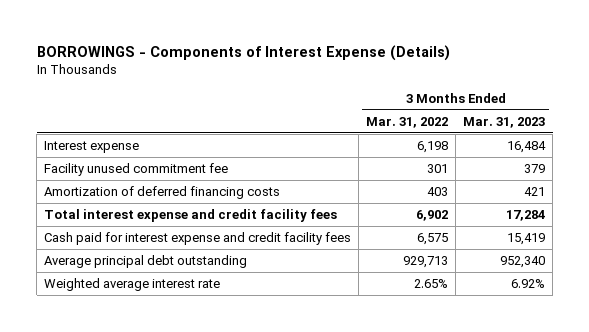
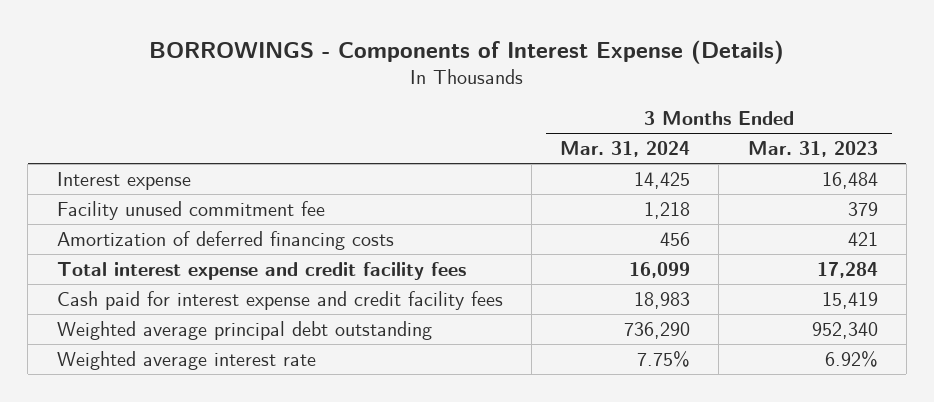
- | 3 Months Ended Mar. 31, 2022 | 3 Months Ended Mar. 31, 2023
+ | 3 Months Ended Mar. 31, 2024 | 3 Months Ended Mar. 31, 2023
- Average principal debt outstanding | 929,713 | 952,340
+ Weighted average principal debt outstanding | 736,290 | 952,340

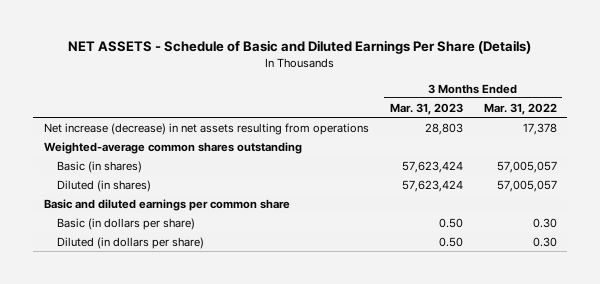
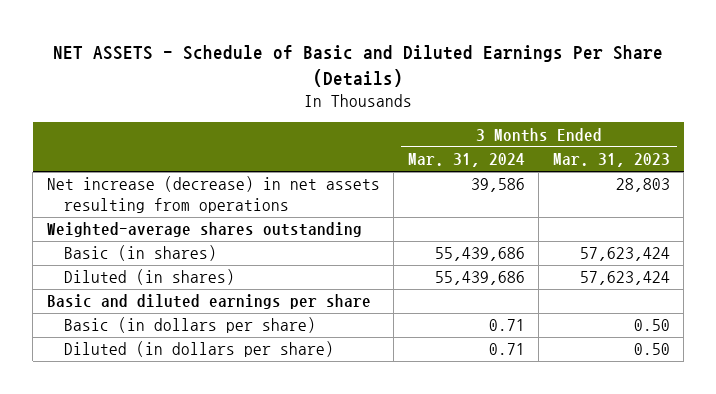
- | 3 Months Ended Mar. 31, 2023 | 3 Months Ended Mar. 31, 2022
+ | 3 Months Ended Mar. 31, 2024 | 3 Months Ended Mar. 31, 2023
- Weighted-average common shares outstanding
+ Weighted-average shares outstanding
- Basic and diluted earnings per common share
+ Basic and diluted earnings per share

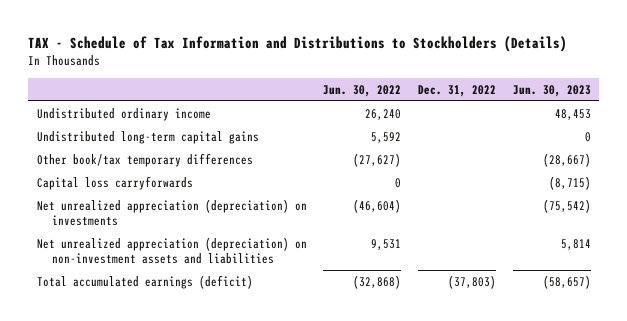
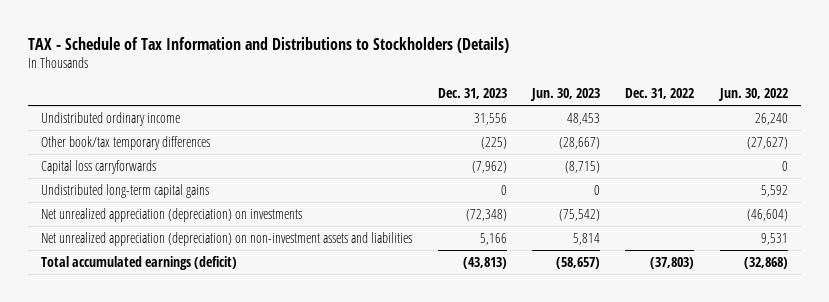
- | Jun. 30, 2022 | Dec. 31, 2022 | Jun. 30, 2023
+ | Dec. 31, 2023 | Jun. 30, 2023 | Dec. 31, 2022 | Jun. 30, 2022
moved down: Undistributed long-term capital gains | 0 | 0 | | 5,592

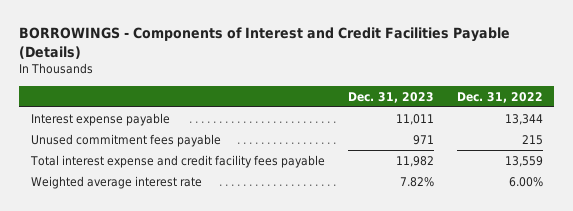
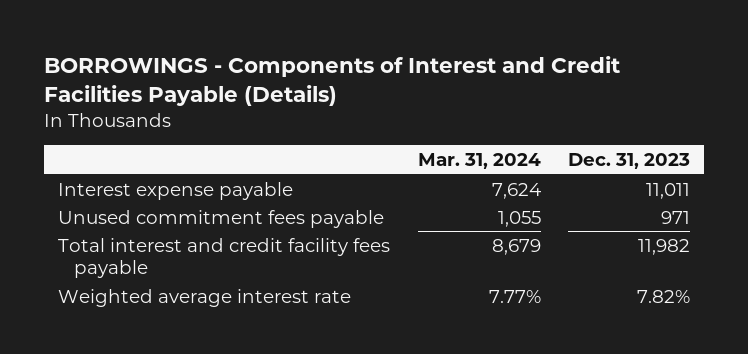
- | Dec. 31, 2023 | Dec. 31, 2022
+ | Mar. 31, 2024 | Dec. 31, 2023
- Total interest expense and credit facility fees payable | 11,982 | 13,559
+ Total interest and credit facility fees payable | 8,679 | 11,982

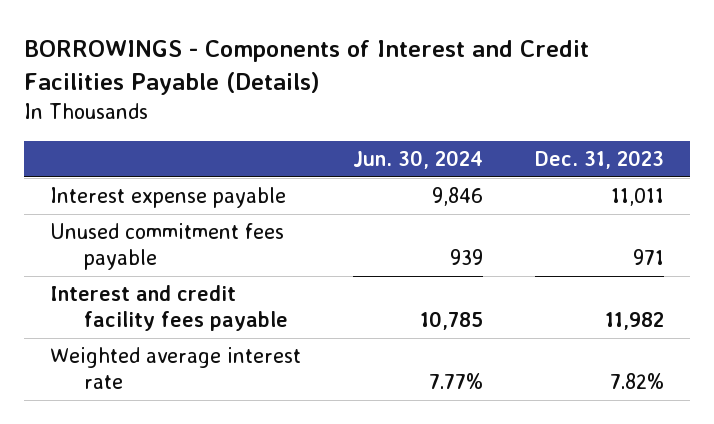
- | Mar. 31, 2024 | Dec. 31, 2023
+ | Jun. 30, 2024 | Dec. 31, 2023
- Total interest and credit facility fees payable | 8,679 | 11,982
+ Interest and credit facility fees payable | 10,785 | 11,982

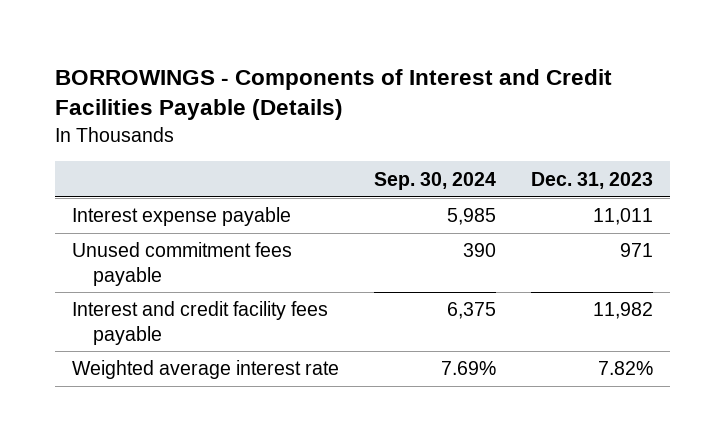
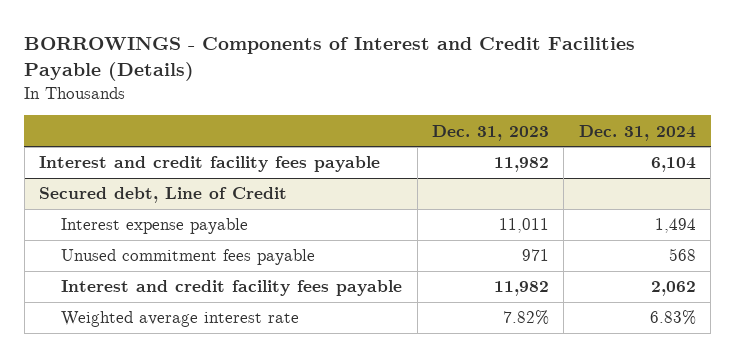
- | Sep. 30, 2024 | Dec. 31, 2023
+ | Dec. 31, 2023 | Dec. 31, 2024
+ Interest and credit facility fees payable | 11,982 | 6,104
+ Secured debt, Line of Credit

